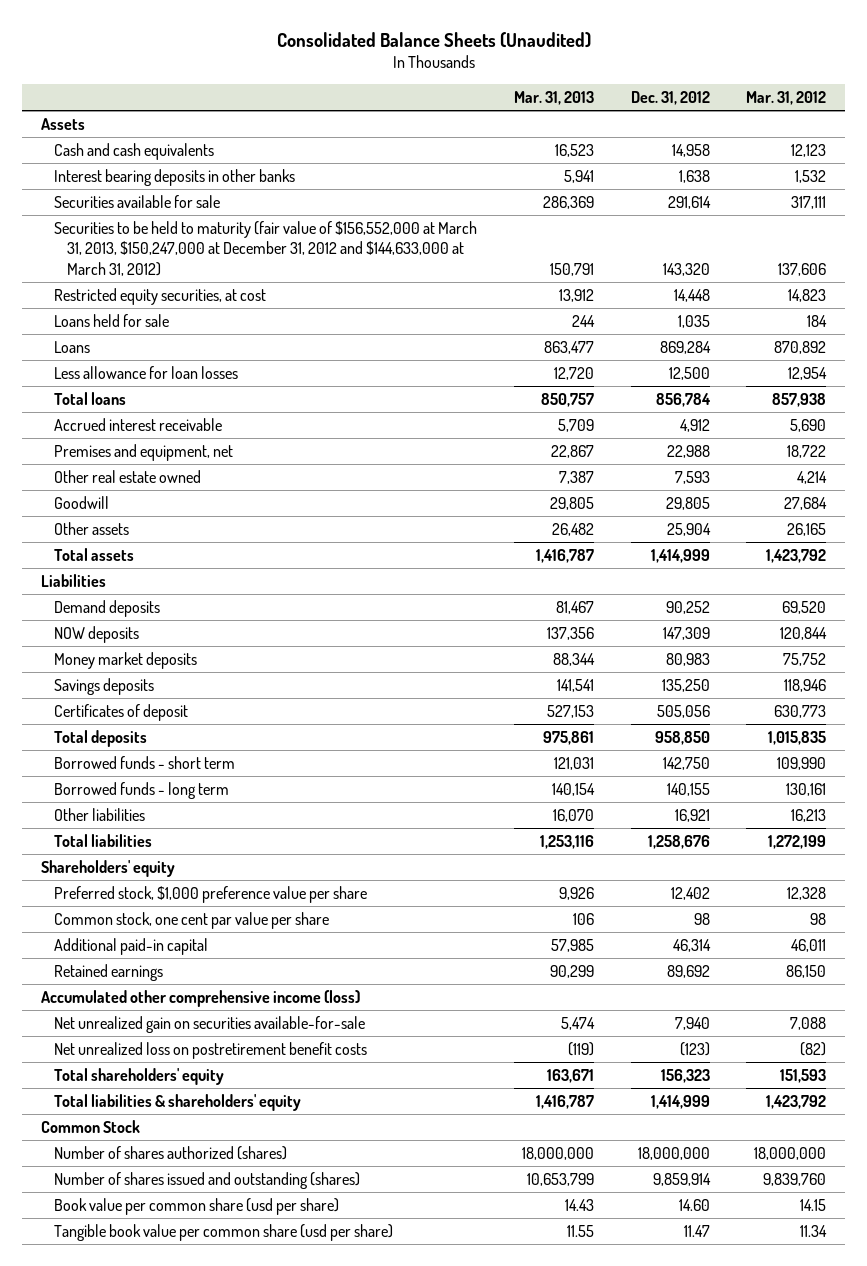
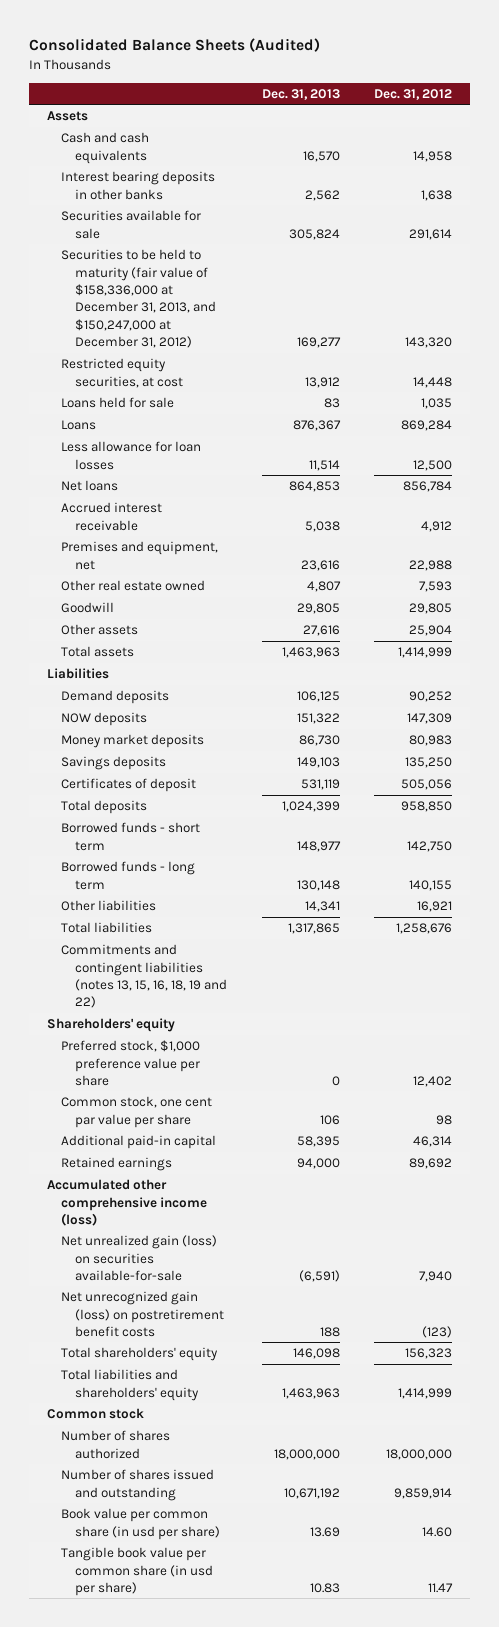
- Consolidated Balance Sheets (Unaudited)
+ Consolidated Balance Sheets (Audited)
- | Mar. 31, 2013 | Dec. 31, 2012 | Mar. 31, 2012
+ | Dec. 31, 2013 | Dec. 31, 2012
- Securities to be held to maturity (fair value of $156,552,000 at March 31, 2013, $150,247,000 at December 31, 2012 and $144,633,000 at March 31, 2012) | 150,791 | 143,320 | 137,606
+ Securities to be held to maturity (fair value of $158,336,000 at December 31, 2013, and $150,247,000 at December 31, 2012) | 169,277 | 143,320
- Total loans | 850,757 | 856,784 | 857,938
+ Net loans | 864,853 | 856,784
+ Commitments and contingent liabilities (notes 13, 15, 16, 18, 19 and 22)
- Net unrealized gain on securities available-for-sale | 5,474 | 7,940 | 7,088
- Net unrealized loss on postretirement benefit costs | (119) | (123) | (82)
+ Net unrealized gain (loss) on securities available-for-sale | (6,591) | 7,940
+ Net unrecognized gain (loss) on postretirement benefit costs | 188 | (123)
- Total liabilities & shareholders' equity | 1,416,787 | 1,414,999 | 1,423,792
- Common Stock
- Number of shares authorized (shares) | 18,000,000 | 18,000,000 | 18,000,000
- Number of shares issued and outstanding (shares) | 10,653,799 | 9,859,914 | 9,839,760
- Book value per common share (usd per share) | 14.43 | 14.60 | 14.15
- Tangible book value per common share (usd per share) | 11.55 | 11.47 | 11.34
+ Total liabilities and shareholders' equity | 1,463,963 | 1,414,999
+ Common stock
+ Number of shares authorized | 18,000,000 | 18,000,000
+ Number of shares issued and outstanding | 10,671,192 | 9,859,914
+ Book value per common share (in usd per share) | 13.69 | 14.60
+ Tangible book value per common share (in usd per share) | 10.83 | 11.47

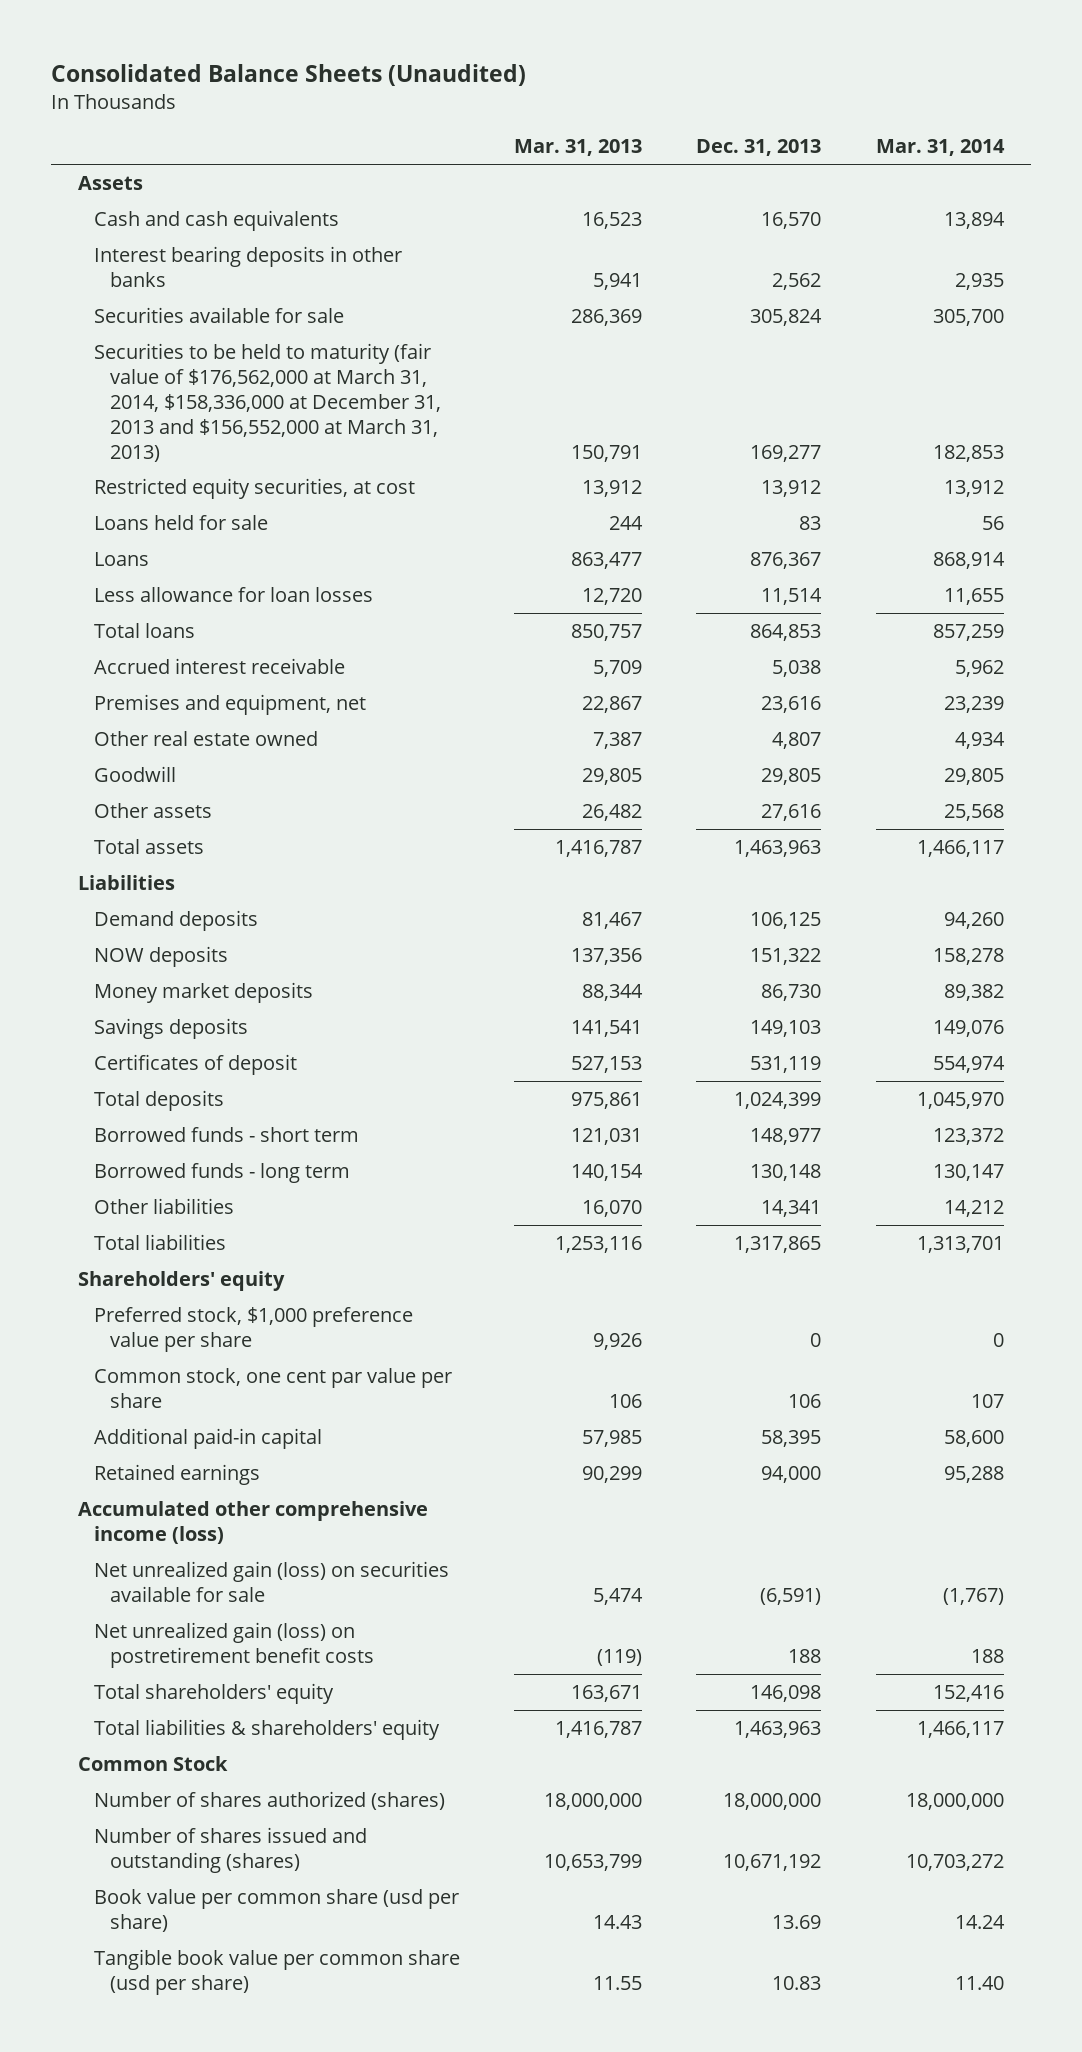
- Consolidated Balance Sheets (Audited)
+ Consolidated Balance Sheets (Unaudited)
- | Dec. 31, 2013 | Dec. 31, 2012
+ | Mar. 31, 2013 | Dec. 31, 2013 | Mar. 31, 2014
- Securities to be held to maturity (fair value of $158,336,000 at December 31, 2013, and $150,247,000 at December 31, 2012) | 169,277 | 143,320
+ Securities to be held to maturity (fair value of $176,562,000 at March 31, 2014, $158,336,000 at December 31, 2013 and $156,552,000 at March 31, 2013) | 150,791 | 169,277 | 182,853
- Net loans | 864,853 | 856,784
+ Total loans | 850,757 | 864,853 | 857,259
- Commitments and contingent liabilities (notes 13, 15, 16, 18, 19 and 22)
- Net unrealized gain (loss) on securities available-for-sale | (6,591) | 7,940
- Net unrecognized gain (loss) on postretirement benefit costs | 188 | (123)
+ Net unrealized gain (loss) on securities available for sale | 5,474 | (6,591) | (1,767)
+ Net unrealized gain (loss) on postretirement benefit costs | (119) | 188 | 188
- Total liabilities and shareholders' equity | 1,463,963 | 1,414,999
- Common stock
- Number of shares authorized | 18,000,000 | 18,000,000
- Number of shares issued and outstanding | 10,671,192 | 9,859,914
- Book value per common share (in usd per share) | 13.69 | 14.60
- Tangible book value per common share (in usd per share) | 10.83 | 11.47
+ Total liabilities & shareholders' equity | 1,416,787 | 1,463,963 | 1,466,117
+ Common Stock
+ Number of shares authorized (shares) | 18,000,000 | 18,000,000 | 18,000,000
+ Number of shares issued and outstanding (shares) | 10,653,799 | 10,671,192 | 10,703,272
+ Book value per common share (usd per share) | 14.43 | 13.69 | 14.24
+ Tangible book value per common share (usd per share) | 11.55 | 10.83 | 11.40

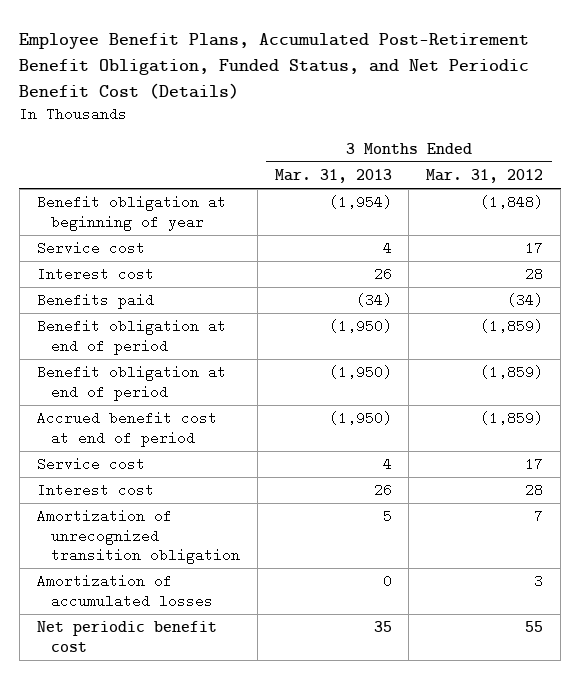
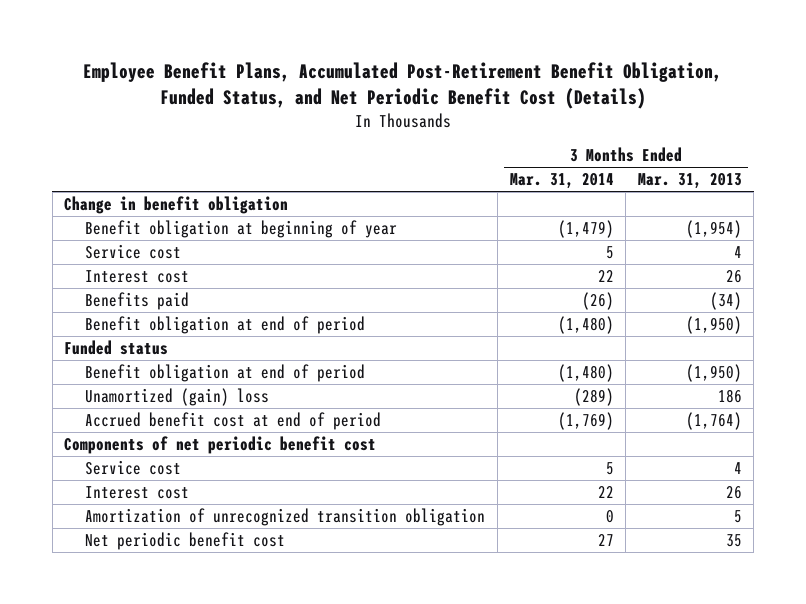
- | 3 Months Ended Mar. 31, 2013 | 3 Months Ended Mar. 31, 2012
+ | 3 Months Ended Mar. 31, 2014 | 3 Months Ended Mar. 31, 2013
+ Change in benefit obligation
+ Funded status
- Accrued benefit cost at end of period | (1,950) | (1,859)
+ Unamortized (gain) loss | (289) | 186
+ Accrued benefit cost at end of period | (1,769) | (1,764)
+ Components of net periodic benefit cost
- Amortization of accumulated losses | 0 | 3

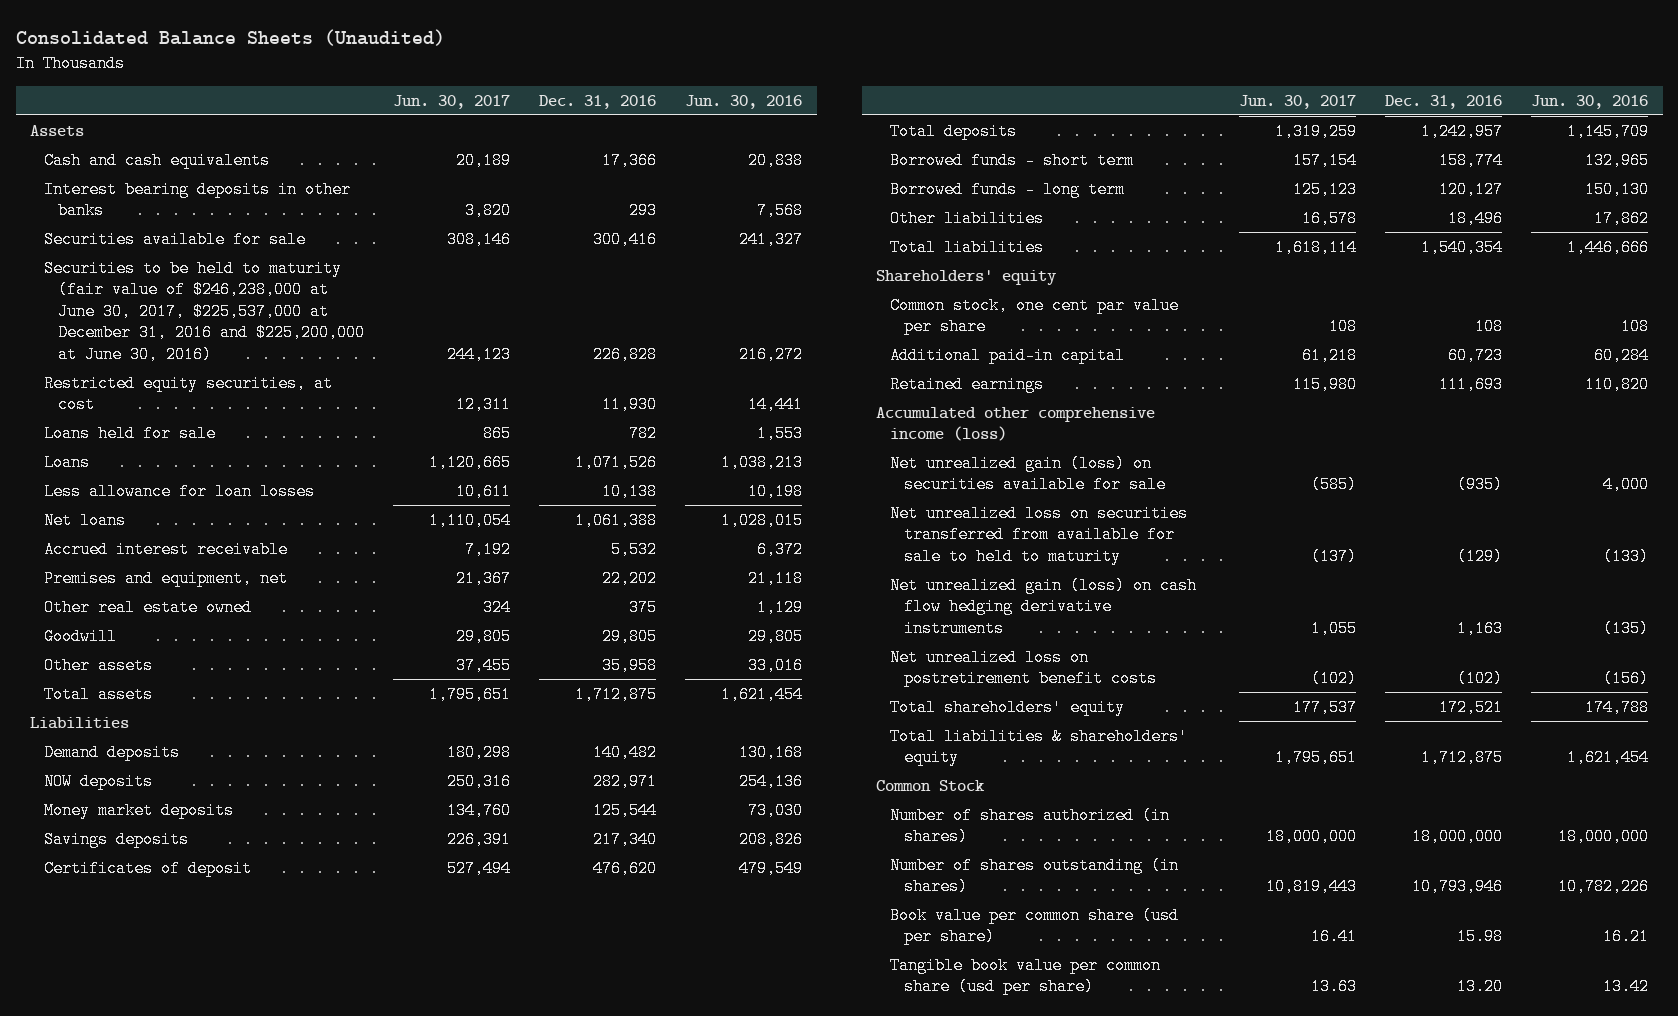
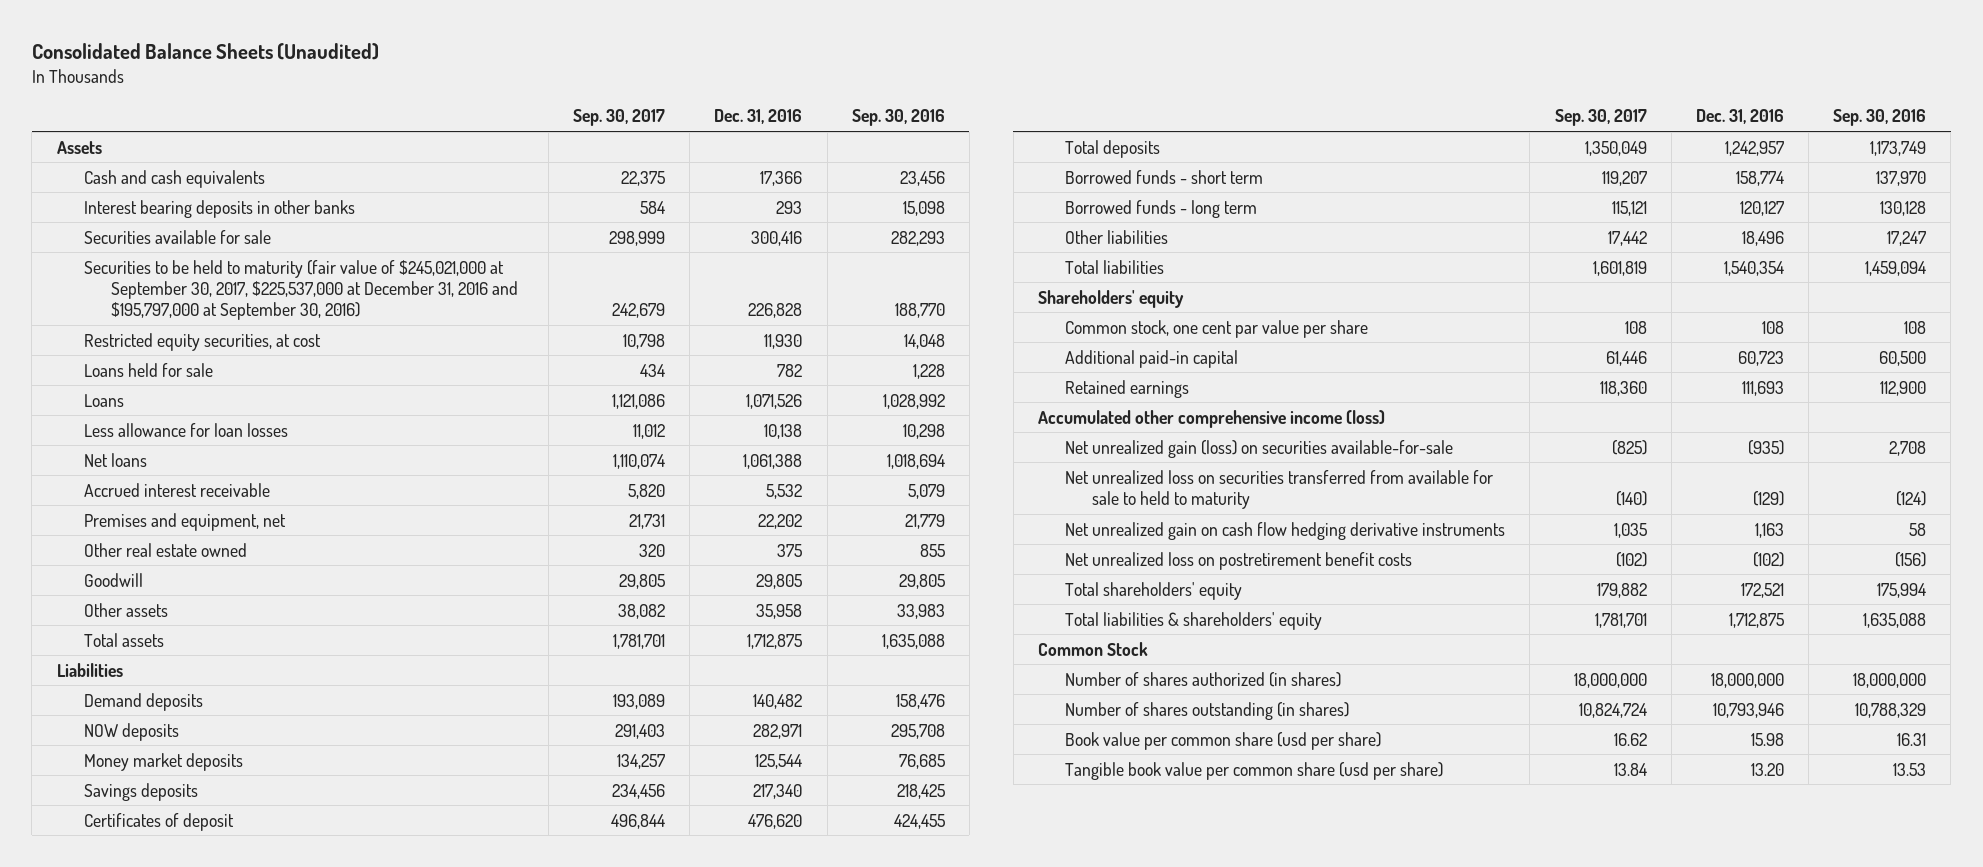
- | Jun. 30, 2017 | Dec. 31, 2016 | Jun. 30, 2016
+ | Sep. 30, 2017 | Dec. 31, 2016 | Sep. 30, 2016
- Securities to be held to maturity (fair value of $246,238,000 at June 30, 2017, $225,537,000 at December 31, 2016 and $225,200,000 at June 30, 2016) | 244,123 | 226,828 | 216,272
+ Securities to be held to maturity (fair value of $245,021,000 at September 30, 2017, $225,537,000 at December 31, 2016 and $195,797,000 at September 30, 2016) | 242,679 | 226,828 | 188,770
- Net unrealized gain (loss) on securities available for sale | (585) | (935) | 4,000
+ Net unrealized gain (loss) on securities available-for-sale | (825) | (935) | 2,708
- Net unrealized gain (loss) on cash flow hedging derivative instruments | 1,055 | 1,163 | (135)
+ Net unrealized gain on cash flow hedging derivative instruments | 1,035 | 1,163 | 58

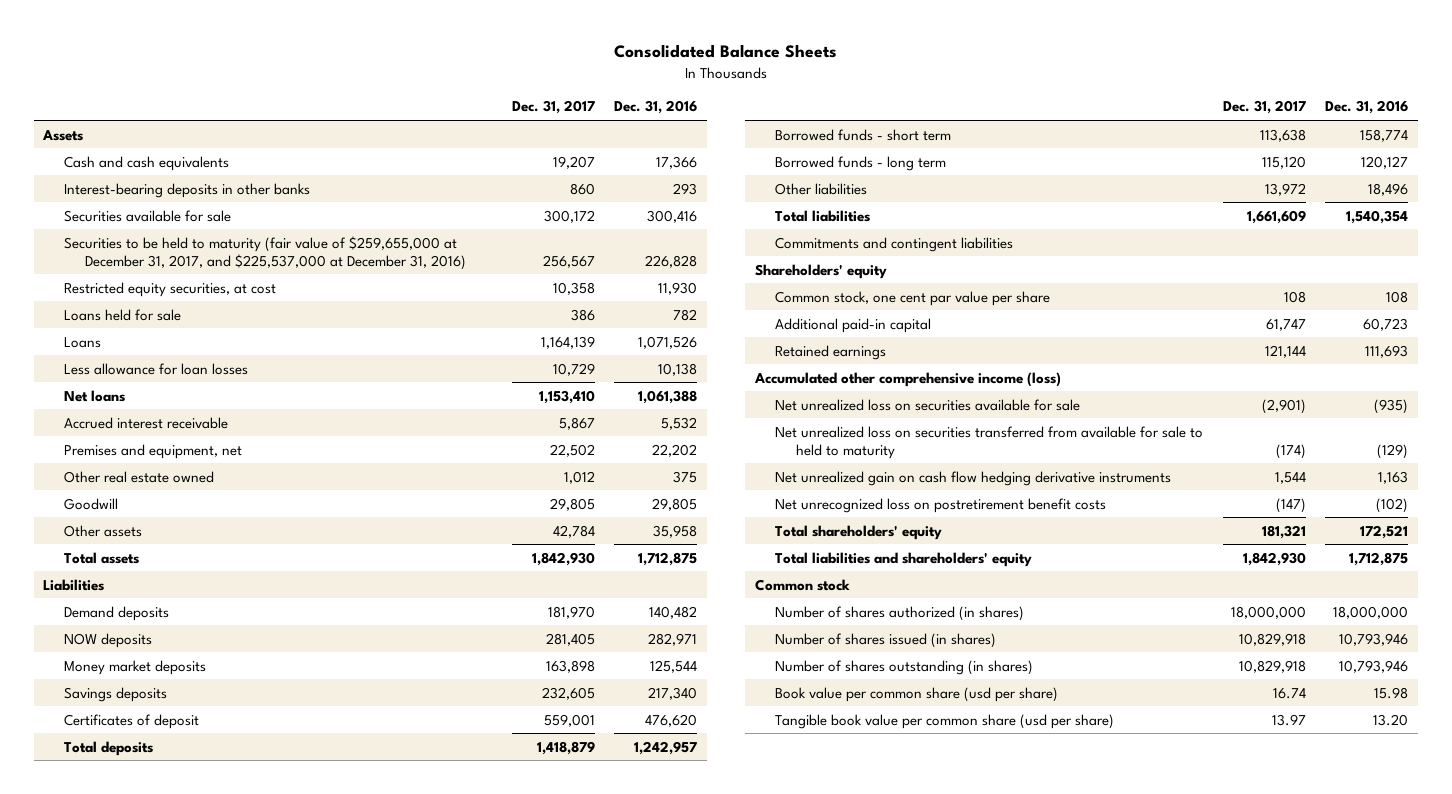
- Consolidated Balance Sheets (Unaudited)
+ Consolidated Balance Sheets
- | Sep. 30, 2017 | Dec. 31, 2016 | Sep. 30, 2016
+ | Dec. 31, 2017 | Dec. 31, 2016
- Interest bearing deposits in other banks | 584 | 293 | 15,098
+ Interest-bearing deposits in other banks | 860 | 293
- Securities to be held to maturity (fair value of $245,021,000 at September 30, 2017, $225,537,000 at December 31, 2016 and $195,797,000 at September 30, 2016) | 242,679 | 226,828 | 188,770
+ Securities to be held to maturity (fair value of $259,655,000 at December 31, 2017, and $225,537,000 at December 31, 2016) | 256,567 | 226,828
+ Commitments and contingent liabilities
- Net unrealized gain (loss) on securities available-for-sale | (825) | (935) | 2,708
+ Net unrealized loss on securities available for sale | (2,901) | (935)
- Net unrealized loss on postretirement benefit costs | (102) | (102) | (156)
+ Net unrecognized loss on postretirement benefit costs | (147) | (102)
- Total liabilities & shareholders' equity | 1,781,701 | 1,712,875 | 1,635,088
- Common Stock
+ Total liabilities and shareholders' equity | 1,842,930 | 1,712,875
+ Common stock
+ Number of shares issued (in shares) | 10,829,918 | 10,793,946

